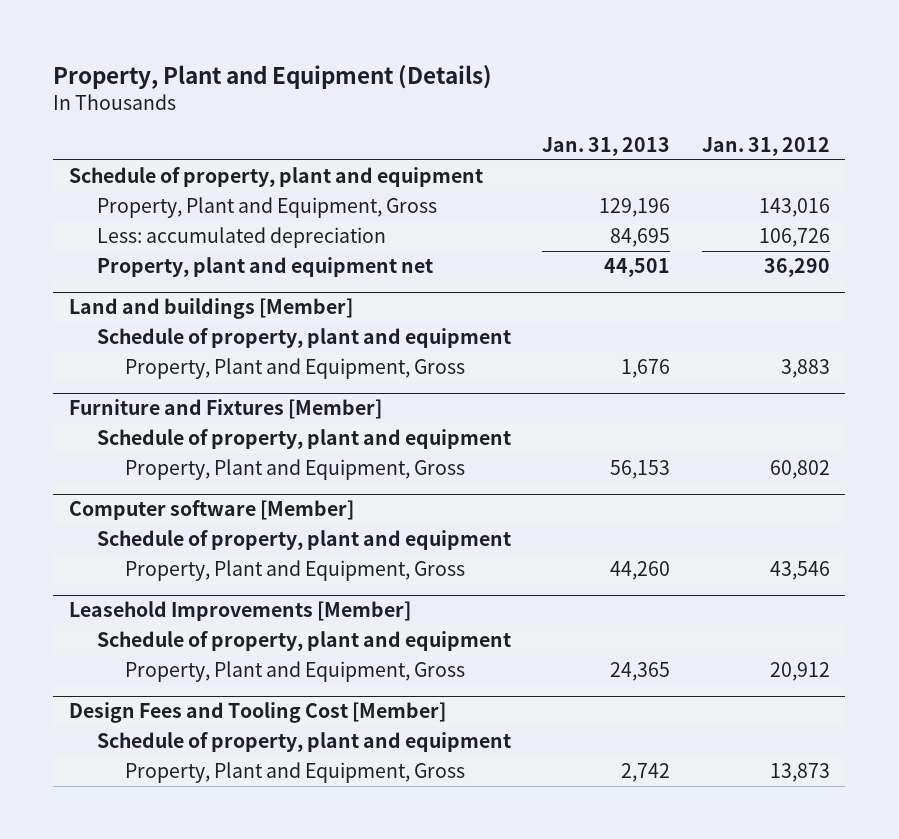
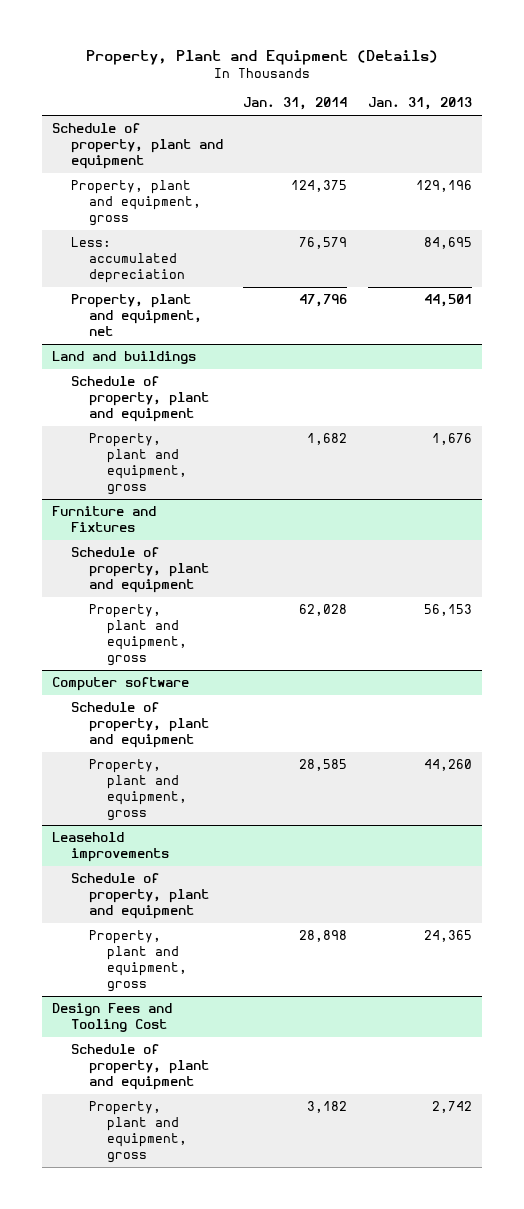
- | Jan. 31, 2013 | Jan. 31, 2012
+ | Jan. 31, 2014 | Jan. 31, 2013
- Property, Plant and Equipment, Gross | 129,196 | 143,016
+ Property, plant and equipment, gross | 124,375 | 129,196
- Property, plant and equipment net | 44,501 | 36,290
- Land and buildings [Member]
+ Property, plant and equipment, net | 47,796 | 44,501
+ Land and buildings
- Property, Plant and Equipment, Gross | 1,676 | 3,883
- Furniture and Fixtures [Member]
+ Property, plant and equipment, gross | 1,682 | 1,676
+ Furniture and Fixtures
- Property, Plant and Equipment, Gross | 56,153 | 60,802
- Computer software [Member]
+ Property, plant and equipment, gross | 62,028 | 56,153
+ Computer software
- Property, Plant and Equipment, Gross | 44,260 | 43,546
- Leasehold Improvements [Member]
+ Property, plant and equipment, gross | 28,585 | 44,260
+ Leasehold improvements
- Property, Plant and Equipment, Gross | 24,365 | 20,912
- Design Fees and Tooling Cost [Member]
+ Property, plant and equipment, gross | 28,898 | 24,365
+ Design Fees and Tooling Cost
- Property, Plant and Equipment, Gross | 2,742 | 13,873
+ Property, plant and equipment, gross | 3,182 | 2,742

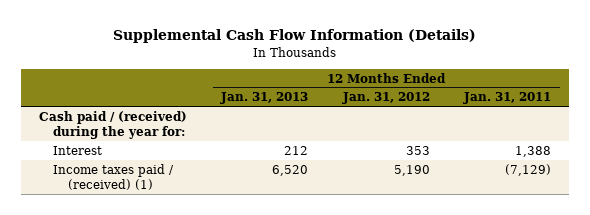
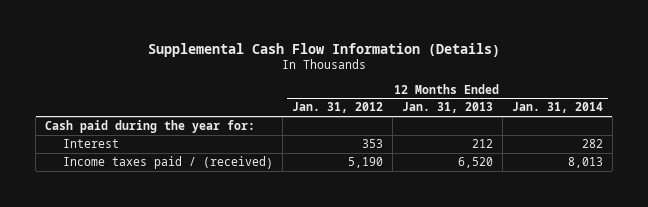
- | 12 Months Ended Jan. 31, 2013 | 12 Months Ended Jan. 31, 2012 | 12 Months Ended Jan. 31, 2011
+ | 12 Months Ended Jan. 31, 2012 | 12 Months Ended Jan. 31, 2013 | 12 Months Ended Jan. 31, 2014
- Cash paid / (received) during the year for:
+ Cash paid during the year for:
- Income taxes paid / (received) (1) | 6,520 | 5,190 | (7,129)
+ Income taxes paid / (received) | 5,190 | 6,520 | 8,013

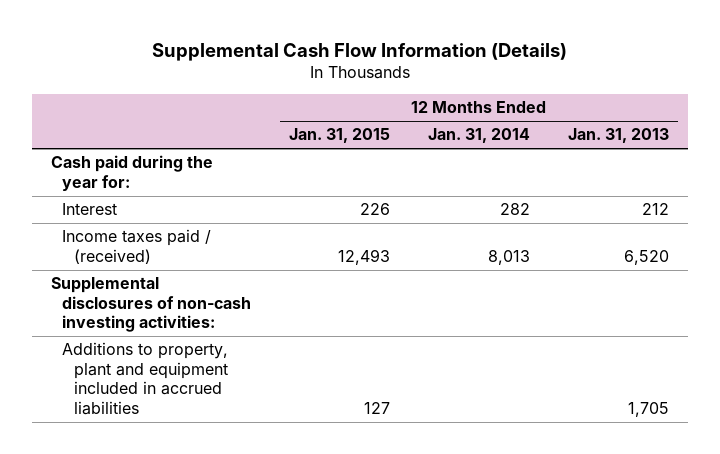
- | 12 Months Ended Jan. 31, 2012 | 12 Months Ended Jan. 31, 2013 | 12 Months Ended Jan. 31, 2014
+ | 12 Months Ended Jan. 31, 2015 | 12 Months Ended Jan. 31, 2014 | 12 Months Ended Jan. 31, 2013
+ Supplemental disclosures of non-cash investing activities:
+ Additions to property, plant and equipment included in accrued liabilities | 127 | | 1,705

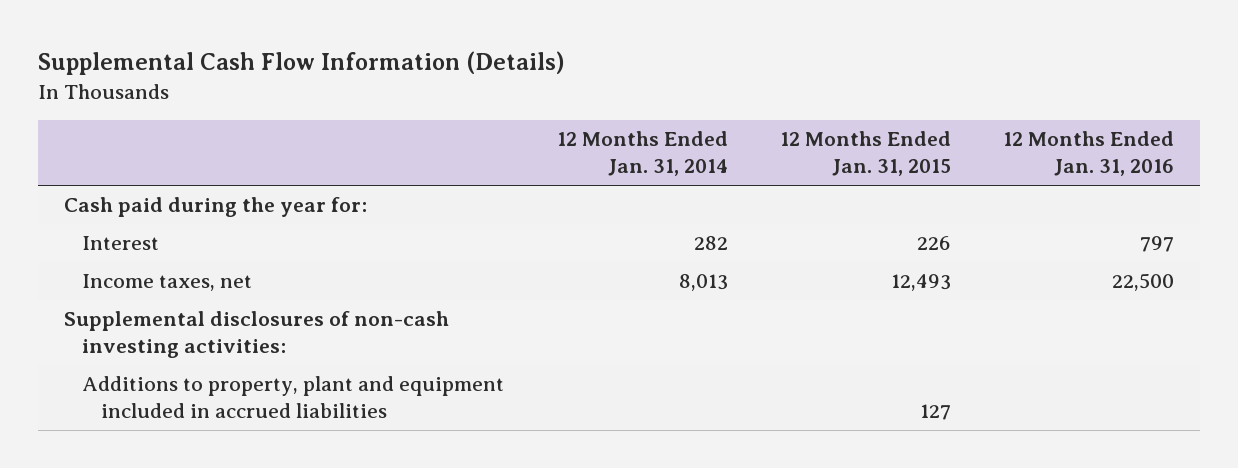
- | 12 Months Ended Jan. 31, 2015 | 12 Months Ended Jan. 31, 2014 | 12 Months Ended Jan. 31, 2013
+ | 12 Months Ended Jan. 31, 2014 | 12 Months Ended Jan. 31, 2015 | 12 Months Ended Jan. 31, 2016
- Income taxes paid / (received) | 12,493 | 8,013 | 6,520
+ Income taxes, net | 8,013 | 12,493 | 22,500

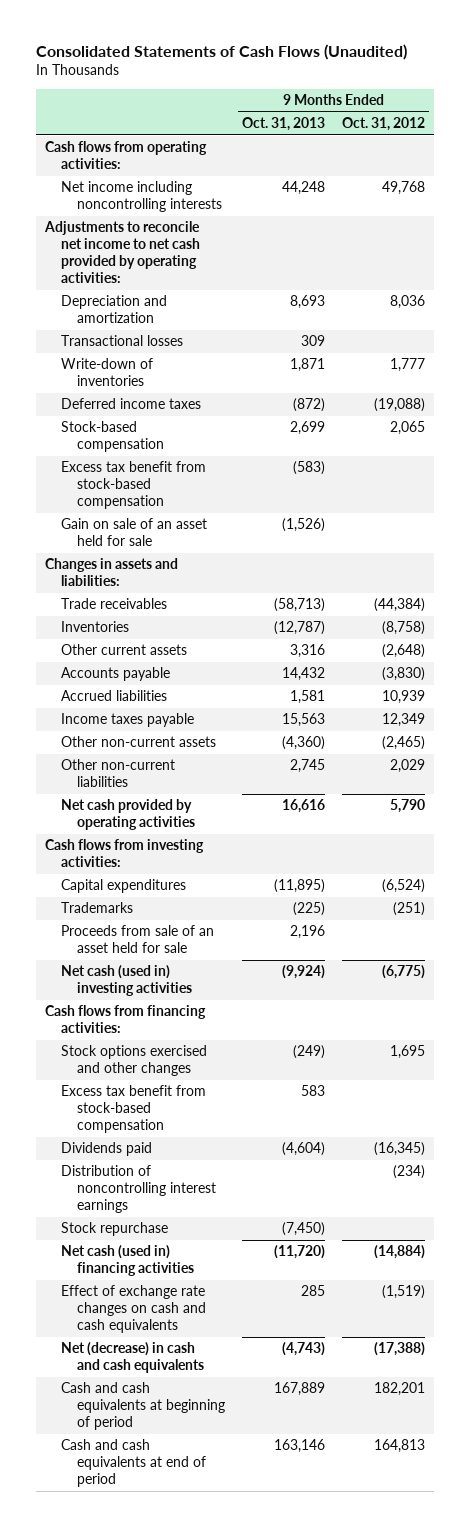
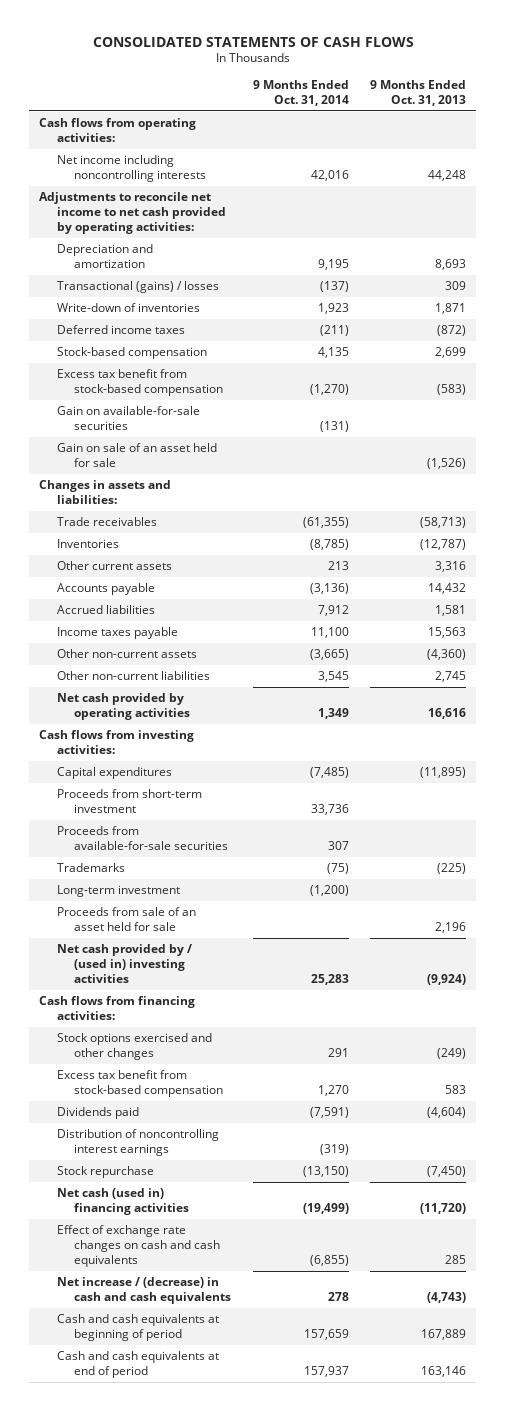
- Consolidated Statements of Cash Flows (Unaudited)
+ CONSOLIDATED STATEMENTS OF CASH FLOWS
- | 9 Months Ended Oct. 31, 2013 | 9 Months Ended Oct. 31, 2012
+ | 9 Months Ended Oct. 31, 2014 | 9 Months Ended Oct. 31, 2013
- Transactional losses | 309 |
+ Transactional (gains) / losses | (137) | 309
+ Gain on available-for-sale securities | (131) |
+ Proceeds from short-term investment | 33,736 |
+ Proceeds from available-for-sale securities | 307 |
+ Long-term investment | (1,200) |
- Net cash (used in) investing activities | (9,924) | (6,775)
+ Net cash provided by / (used in) investing activities | 25,283 | (9,924)
- Net (decrease) in cash and cash equivalents | (4,743) | (17,388)
+ Net increase / (decrease) in cash and cash equivalents | 278 | (4,743)

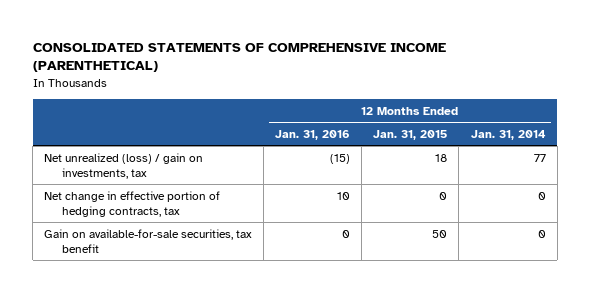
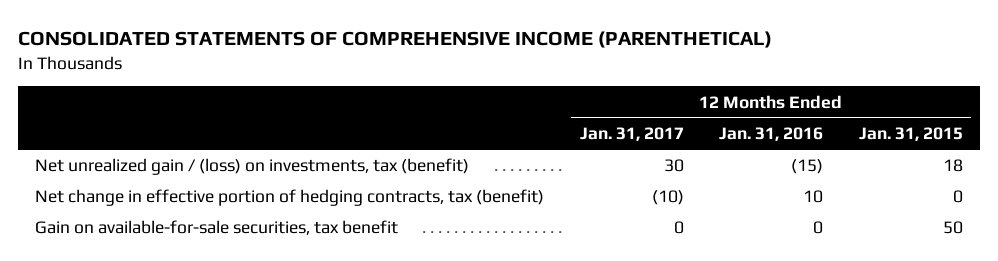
- | 12 Months Ended Jan. 31, 2016 | 12 Months Ended Jan. 31, 2015 | 12 Months Ended Jan. 31, 2014
+ | 12 Months Ended Jan. 31, 2017 | 12 Months Ended Jan. 31, 2016 | 12 Months Ended Jan. 31, 2015
- Net unrealized (loss) / gain on investments, tax | (15) | 18 | 77
- Net change in effective portion of hedging contracts, tax | 10 | 0 | 0
+ Net unrealized gain / (loss) on investments, tax (benefit) | 30 | (15) | 18
+ Net change in effective portion of hedging contracts, tax (benefit) | (10) | 10 | 0

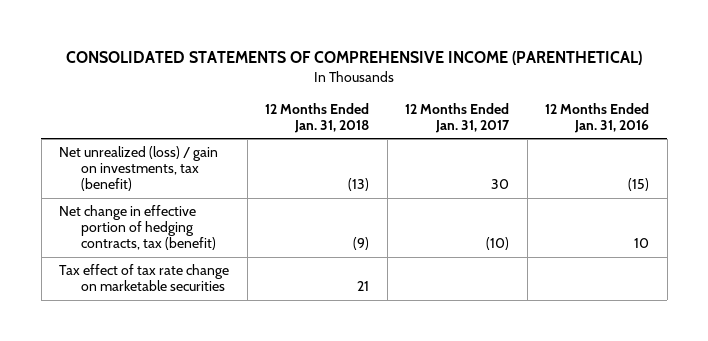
- | 12 Months Ended Jan. 31, 2017 | 12 Months Ended Jan. 31, 2016 | 12 Months Ended Jan. 31, 2015
+ | 12 Months Ended Jan. 31, 2018 | 12 Months Ended Jan. 31, 2017 | 12 Months Ended Jan. 31, 2016
- Net unrealized gain / (loss) on investments, tax (benefit) | 30 | (15) | 18
+ Net unrealized (loss) / gain on investments, tax (benefit) | (13) | 30 | (15)
- Gain on available-for-sale securities, tax benefit | 0 | 0 | 50
+ Tax effect of tax rate change on marketable securities | 21 | |

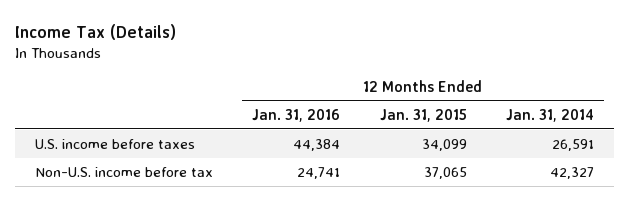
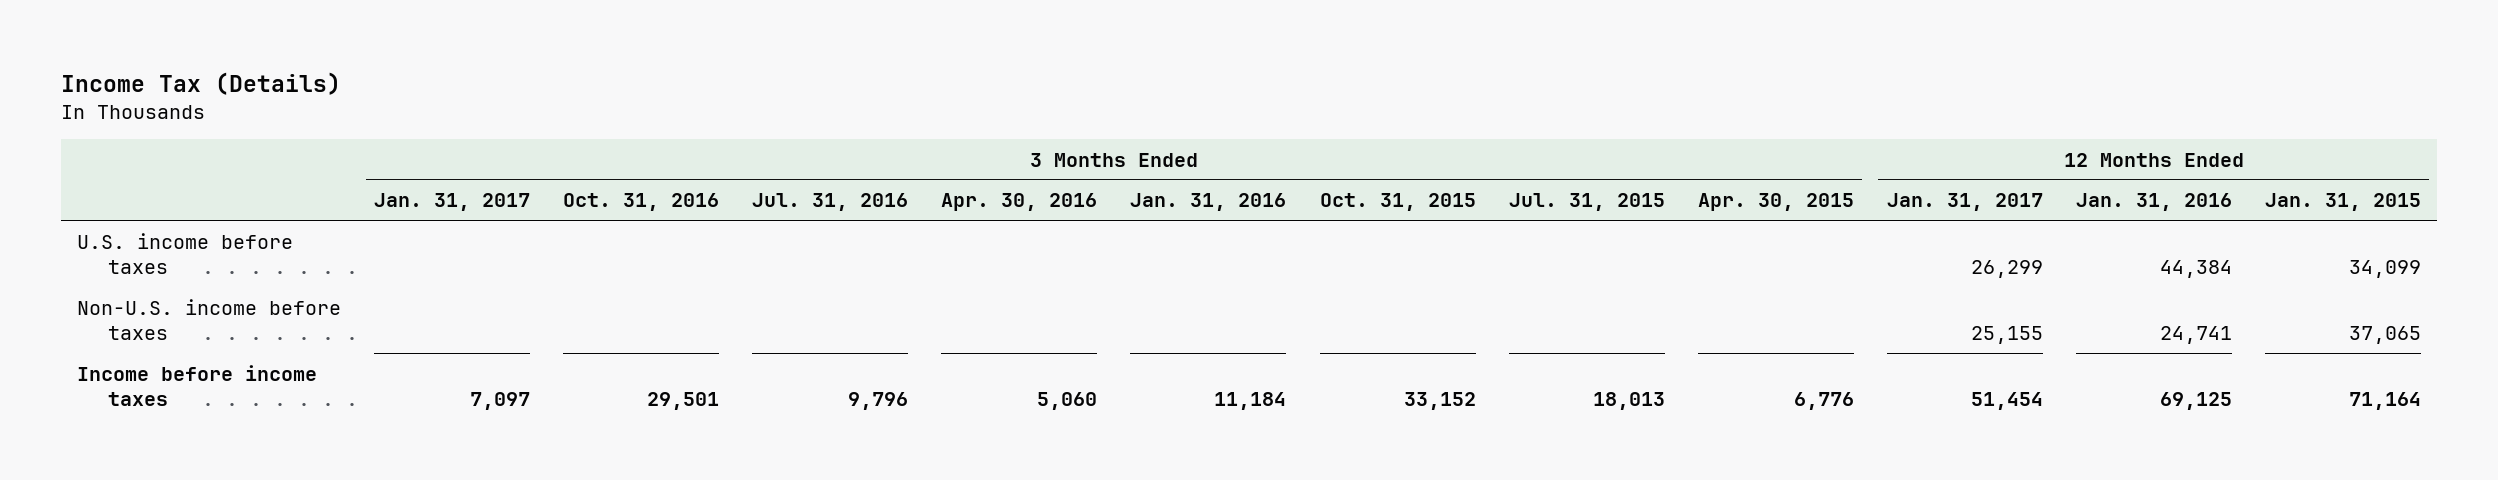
- | 12 Months Ended Jan. 31, 2016 | 12 Months Ended Jan. 31, 2015 | 12 Months Ended Jan. 31, 2014
+ | 3 Months Ended Jan. 31, 2017 | 3 Months Ended Oct. 31, 2016 | 3 Months Ended Jul. 31, 2016 | 3 Months Ended Apr. 30, 2016 | 3 Months Ended Jan. 31, 2016 | 3 Months Ended Oct. 31, 2015 | 3 Months Ended Jul. 31, 2015 | 3 Months Ended Apr. 30, 2015 | 12 Months Ended Jan. 31, 2017 | 12 Months Ended Jan. 31, 2016 | 12 Months Ended Jan. 31, 2015
- Non-U.S. income before tax | 24,741 | 37,065 | 42,327
+ Non-U.S. income before taxes | | | | | | | | | 25,155 | 24,741 | 37,065
+ Income before income taxes | 7,097 | 29,501 | 9,796 | 5,060 | 11,184 | 33,152 | 18,013 | 6,776 | 51,454 | 69,125 | 71,164

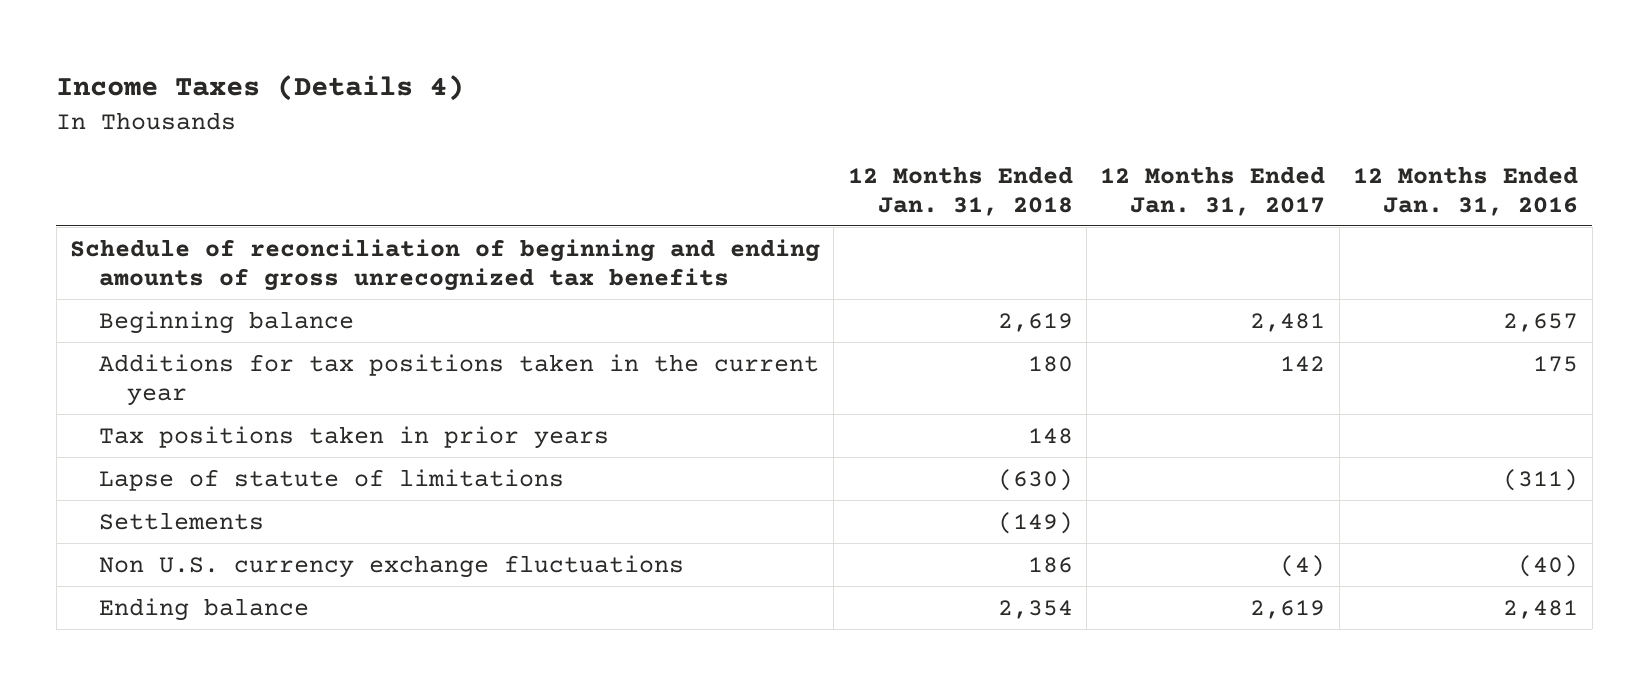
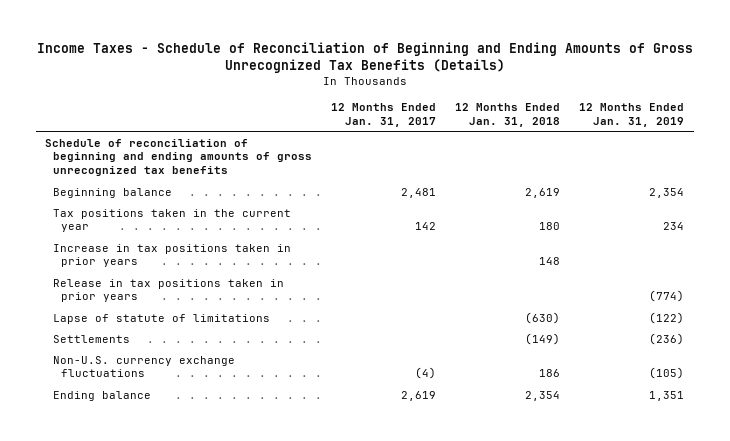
- Income Taxes (Details 4)
+ Income Taxes - Schedule of Reconciliation of Beginning and Ending Amounts of Gross Unrecognized Tax Benefits (Details)
- | 12 Months Ended Jan. 31, 2018 | 12 Months Ended Jan. 31, 2017 | 12 Months Ended Jan. 31, 2016
+ | 12 Months Ended Jan. 31, 2017 | 12 Months Ended Jan. 31, 2018 | 12 Months Ended Jan. 31, 2019
- Additions for tax positions taken in the current year | 180 | 142 | 175
- Tax positions taken in prior years | 148 | |
+ Tax positions taken in the current year | 142 | 180 | 234
+ Increase in tax positions taken in prior years | | 148 |
+ Release in tax positions taken in prior years | | | (774)
- Non U.S. currency exchange fluctuations | 186 | (4) | (40)
+ Non-U.S. currency exchange fluctuations | (4) | 186 | (105)

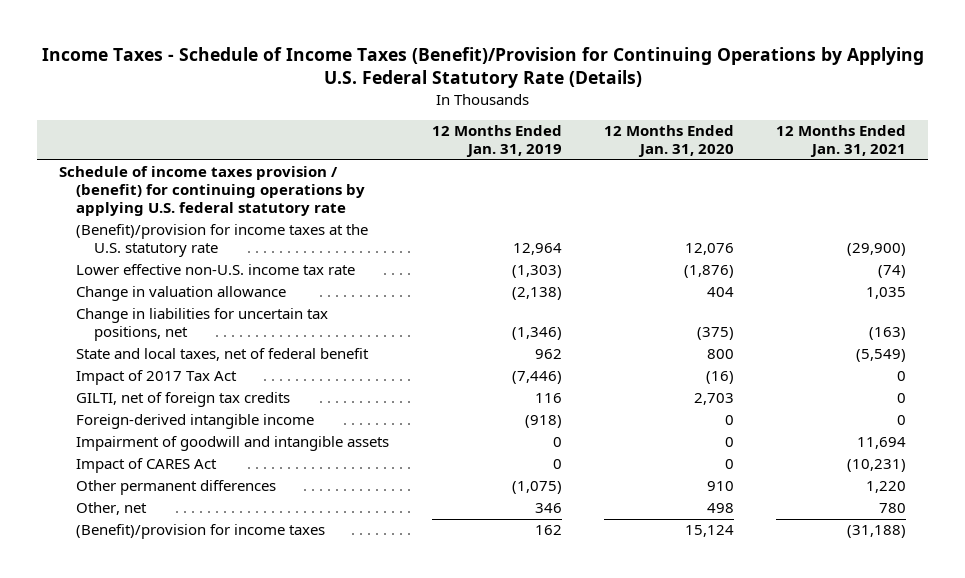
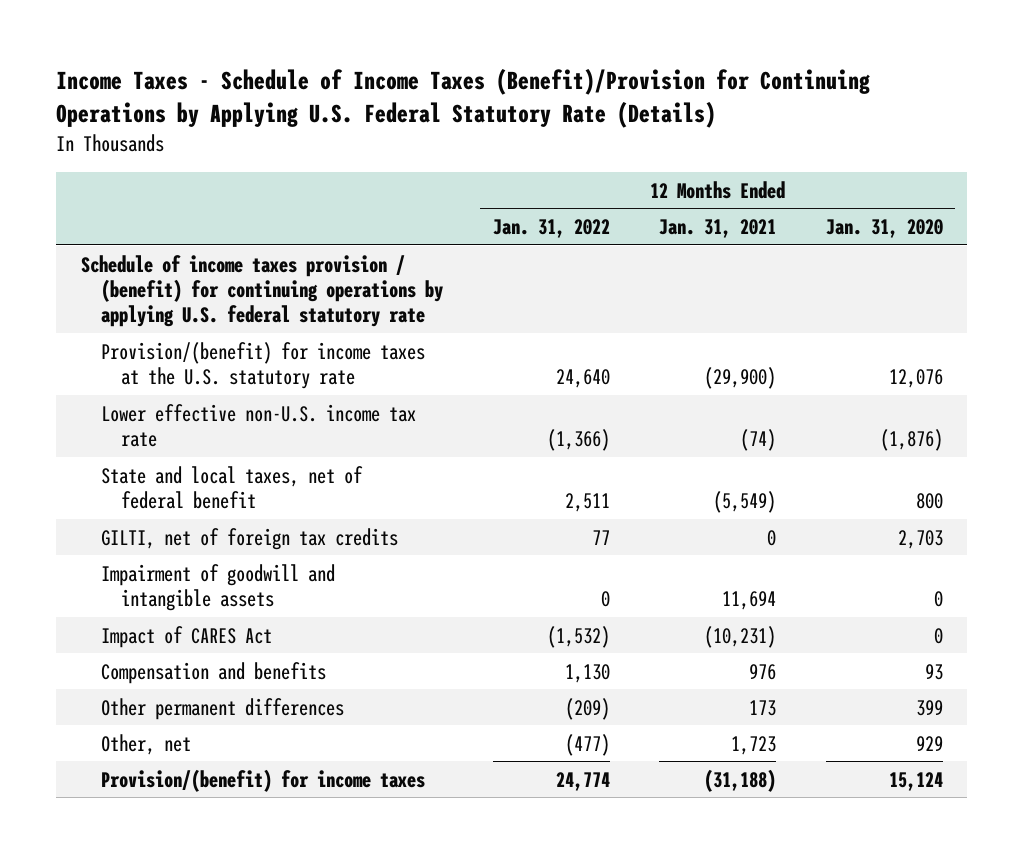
- | 12 Months Ended Jan. 31, 2019 | 12 Months Ended Jan. 31, 2020 | 12 Months Ended Jan. 31, 2021
+ | 12 Months Ended Jan. 31, 2022 | 12 Months Ended Jan. 31, 2021 | 12 Months Ended Jan. 31, 2020
- (Benefit)/provision for income taxes at the U.S. statutory rate | 12,964 | 12,076 | (29,900)
+ Provision/(benefit) for income taxes at the U.S. statutory rate | 24,640 | (29,900) | 12,076
- Change in valuation allowance | (2,138) | 404 | 1,035
- Change in liabilities for uncertain tax positions, net | (1,346) | (375) | (163)
- Impact of 2017 Tax Act | (7,446) | (16) | 0
- Foreign-derived intangible income | (918) | 0 | 0
- Other permanent differences | (1,075) | 910 | 1,220
- Other, net | 346 | 498 | 780
- (Benefit)/provision for income taxes | 162 | 15,124 | (31,188)
+ Compensation and benefits | 1,130 | 976 | 93
+ Other permanent differences | (209) | 173 | 399
+ Other, net | (477) | 1,723 | 929
+ Provision/(benefit) for income taxes | 24,774 | (31,188) | 15,124

